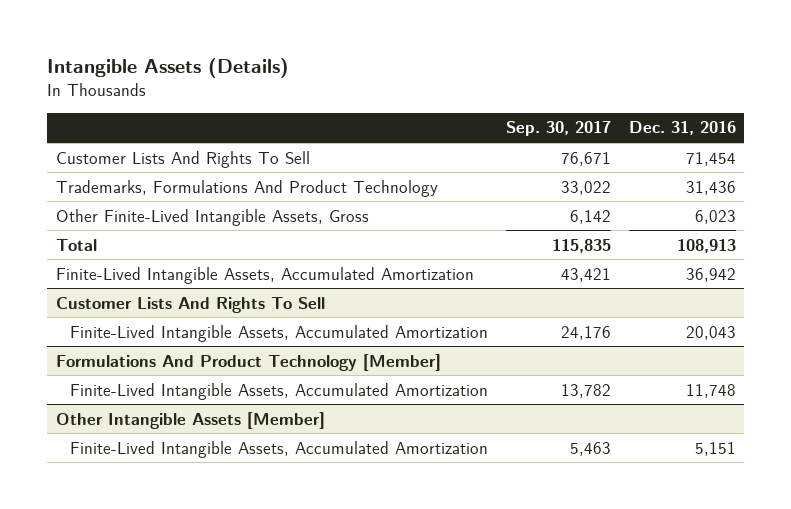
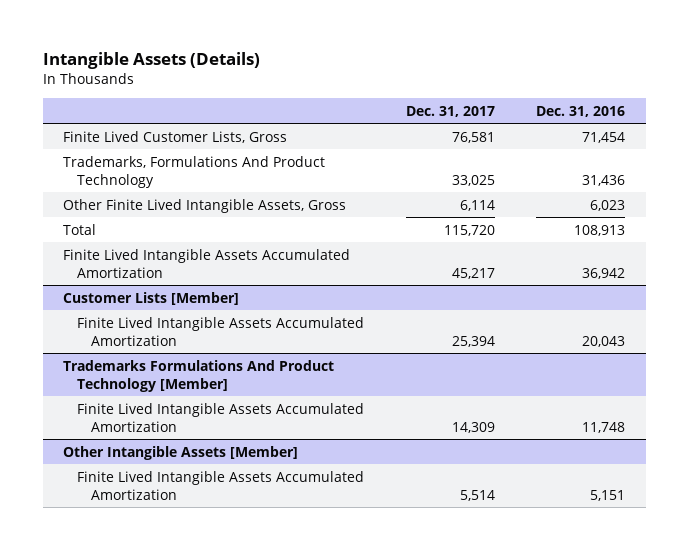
- | Sep. 30, 2017 | Dec. 31, 2016
+ | Dec. 31, 2017 | Dec. 31, 2016
- Customer Lists And Rights To Sell | 76,671 | 71,454
+ Finite Lived Customer Lists, Gross | 76,581 | 71,454
- Other Finite-Lived Intangible Assets, Gross | 6,142 | 6,023
+ Other Finite Lived Intangible Assets, Gross | 6,114 | 6,023
- Finite-Lived Intangible Assets, Accumulated Amortization | 43,421 | 36,942
- Customer Lists And Rights To Sell
- Finite-Lived Intangible Assets, Accumulated Amortization | 24,176 | 20,043
- Formulations And Product Technology [Member]
- Finite-Lived Intangible Assets, Accumulated Amortization | 13,782 | 11,748
+ Finite Lived Intangible Assets Accumulated Amortization | 45,217 | 36,942
+ Customer Lists [Member]
+ Finite Lived Intangible Assets Accumulated Amortization | 25,394 | 20,043
+ Trademarks Formulations And Product Technology [Member]
+ Finite Lived Intangible Assets Accumulated Amortization | 14,309 | 11,748
@ Other Intangible Assets [Member]
- Finite-Lived Intangible Assets, Accumulated Amortization | 5,463 | 5,151
+ Finite Lived Intangible Assets Accumulated Amortization | 5,514 | 5,151

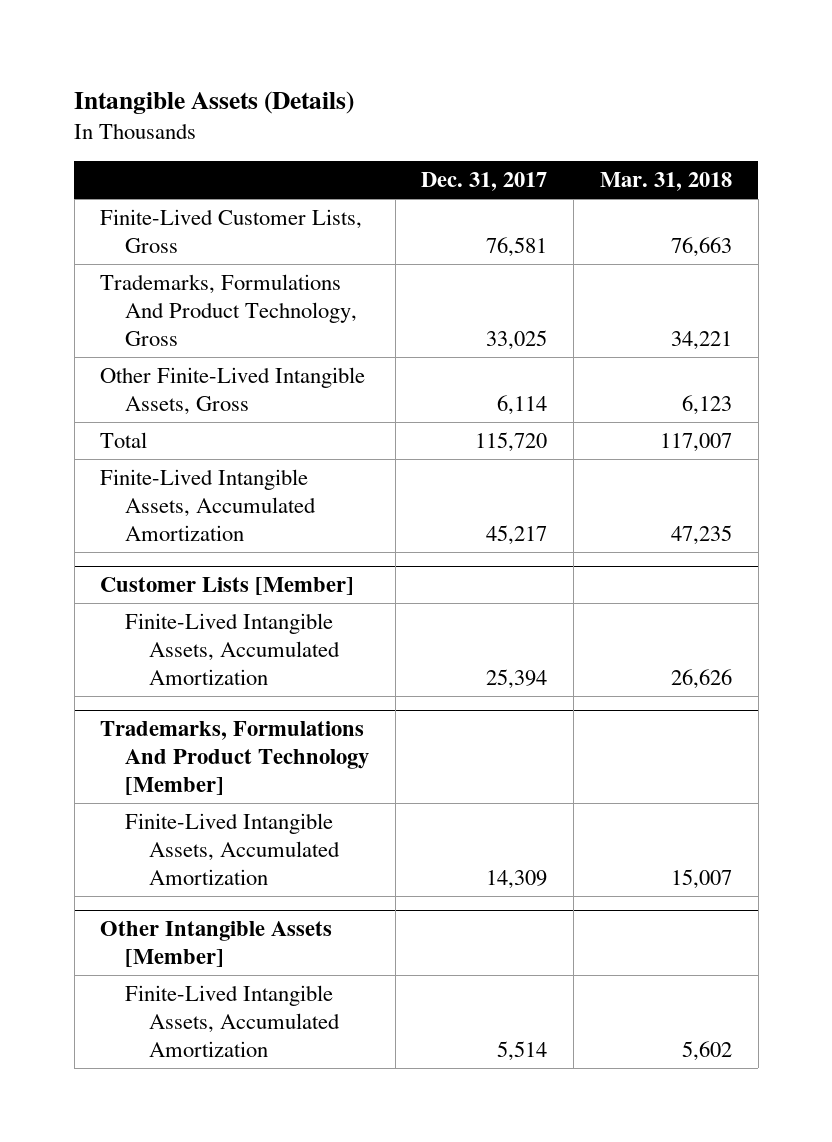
- | Dec. 31, 2017 | Dec. 31, 2016
+ | Dec. 31, 2017 | Mar. 31, 2018
- Finite Lived Customer Lists, Gross | 76,581 | 71,454
- Trademarks, Formulations And Product Technology | 33,025 | 31,436
- Other Finite Lived Intangible Assets, Gross | 6,114 | 6,023
+ Finite-Lived Customer Lists, Gross | 76,581 | 76,663
+ Trademarks, Formulations And Product Technology, Gross | 33,025 | 34,221
+ Other Finite-Lived Intangible Assets, Gross | 6,114 | 6,123
- Finite Lived Intangible Assets Accumulated Amortization | 45,217 | 36,942
+ Finite-Lived Intangible Assets, Accumulated Amortization | 45,217 | 47,235
@ Customer Lists [Member]
- Finite Lived Intangible Assets Accumulated Amortization | 25,394 | 20,043
- Trademarks Formulations And Product Technology [Member]
- Finite Lived Intangible Assets Accumulated Amortization | 14,309 | 11,748
@ Customer Lists [Member]
+ Finite-Lived Intangible Assets, Accumulated Amortization | 25,394 | 26,626
+ Trademarks, Formulations And Product Technology [Member]
+ Finite-Lived Intangible Assets, Accumulated Amortization | 14,309 | 15,007
@ Other Intangible Assets [Member]
- Finite Lived Intangible Assets Accumulated Amortization | 5,514 | 5,151
+ Finite-Lived Intangible Assets, Accumulated Amortization | 5,514 | 5,602

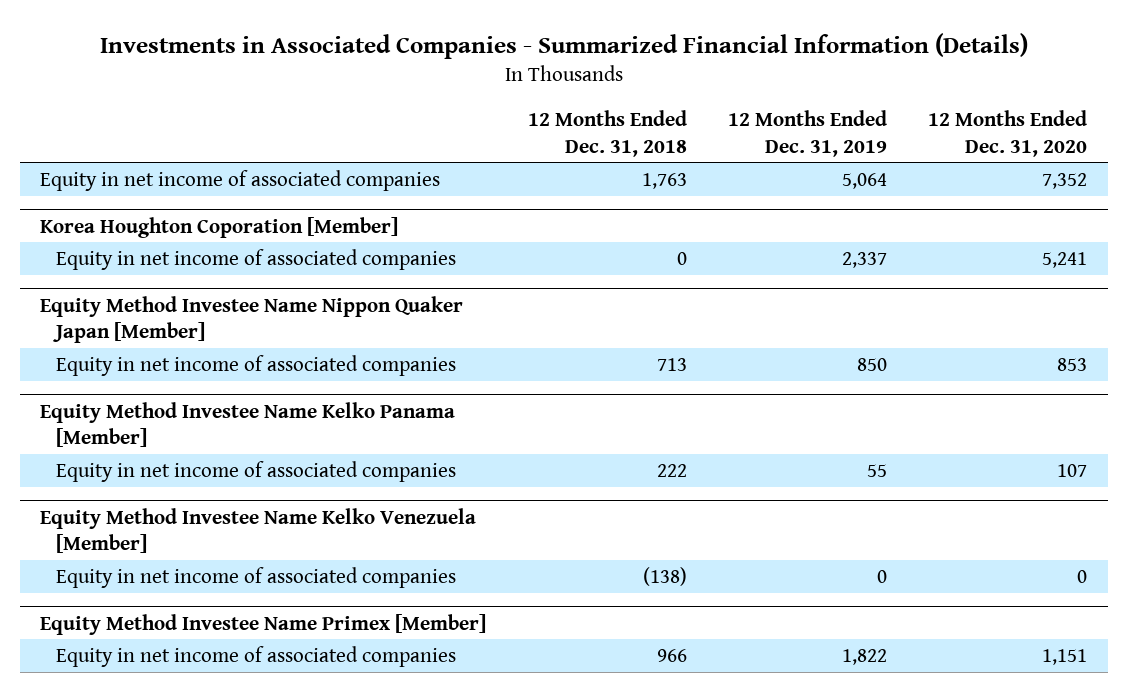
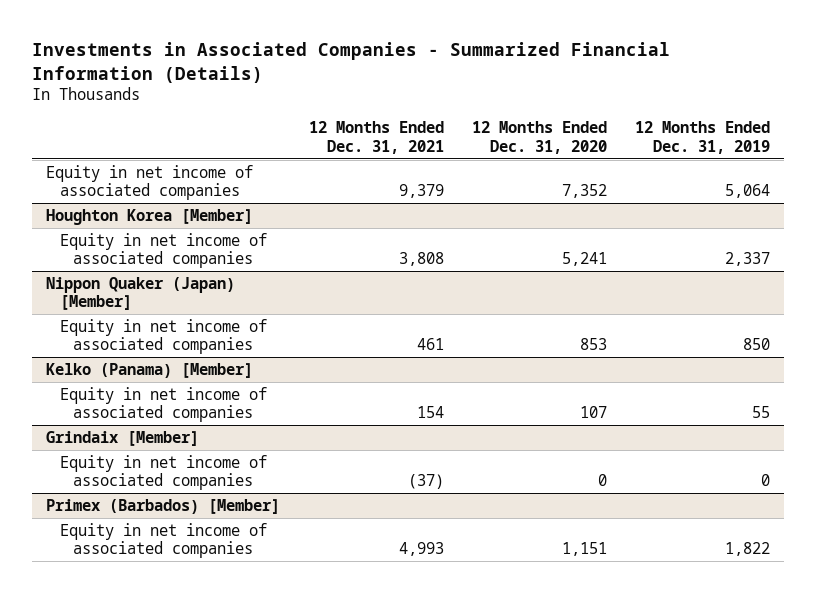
- | 12 Months Ended Dec. 31, 2018 | 12 Months Ended Dec. 31, 2019 | 12 Months Ended Dec. 31, 2020
+ | 12 Months Ended Dec. 31, 2021 | 12 Months Ended Dec. 31, 2020 | 12 Months Ended Dec. 31, 2019
- Korea Houghton Coporation [Member]
+ Houghton Korea [Member]
- Equity Method Investee Name Nippon Quaker Japan [Member]
+ Nippon Quaker (Japan) [Member]
- Equity Method Investee Name Kelko Panama [Member]
+ Kelko (Panama) [Member]
- Equity Method Investee Name Kelko Venezuela [Member]
+ Grindaix [Member]
- Equity Method Investee Name Primex [Member]
+ Primex (Barbados) [Member]

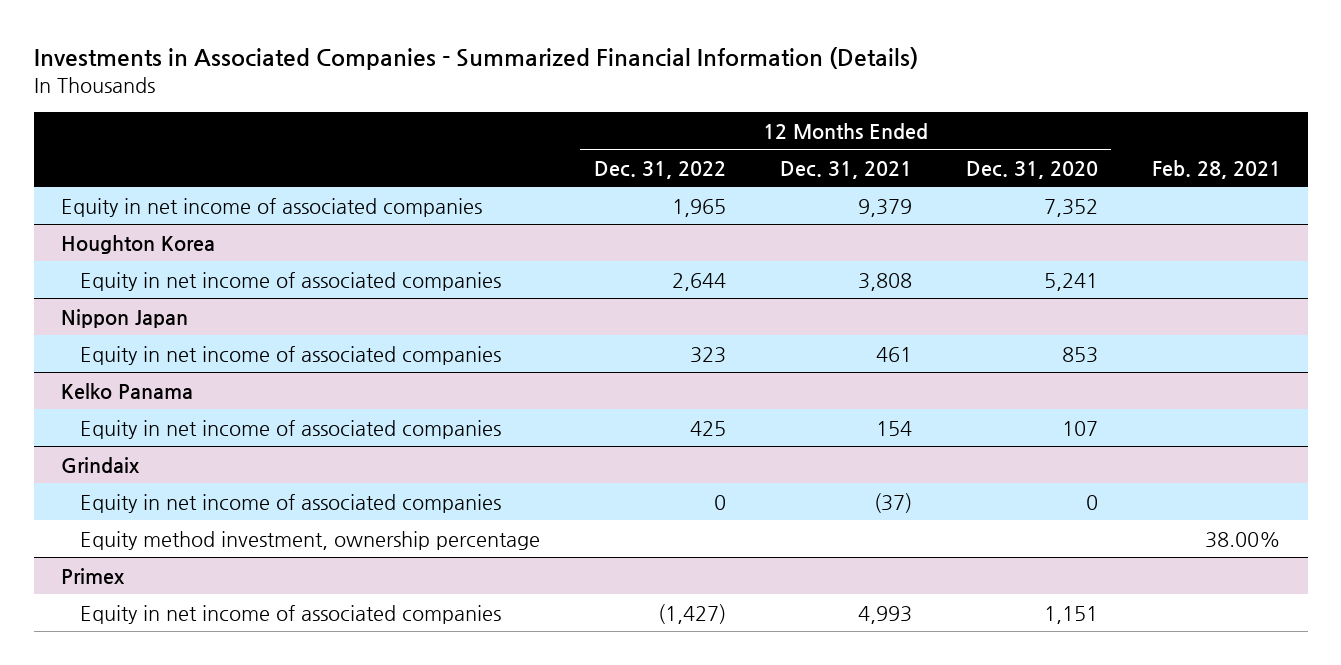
- | 12 Months Ended Dec. 31, 2021 | 12 Months Ended Dec. 31, 2020 | 12 Months Ended Dec. 31, 2019
+ | 12 Months Ended Dec. 31, 2022 | 12 Months Ended Dec. 31, 2021 | 12 Months Ended Dec. 31, 2020 | Feb. 28, 2021
- Houghton Korea [Member]
+ Houghton Korea
- Nippon Quaker (Japan) [Member]
+ Nippon Japan
- Kelko (Panama) [Member]
+ Kelko Panama
- Grindaix [Member]
+ Grindaix
- Primex (Barbados) [Member]
+ Equity method investment, ownership percentage | | | | 38.00%
+ Primex

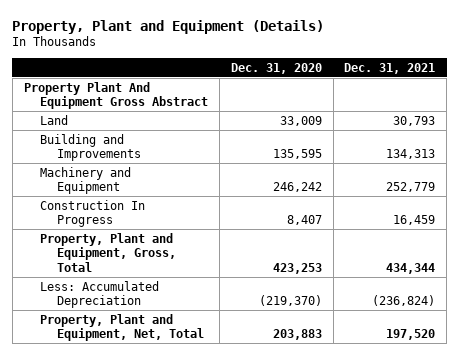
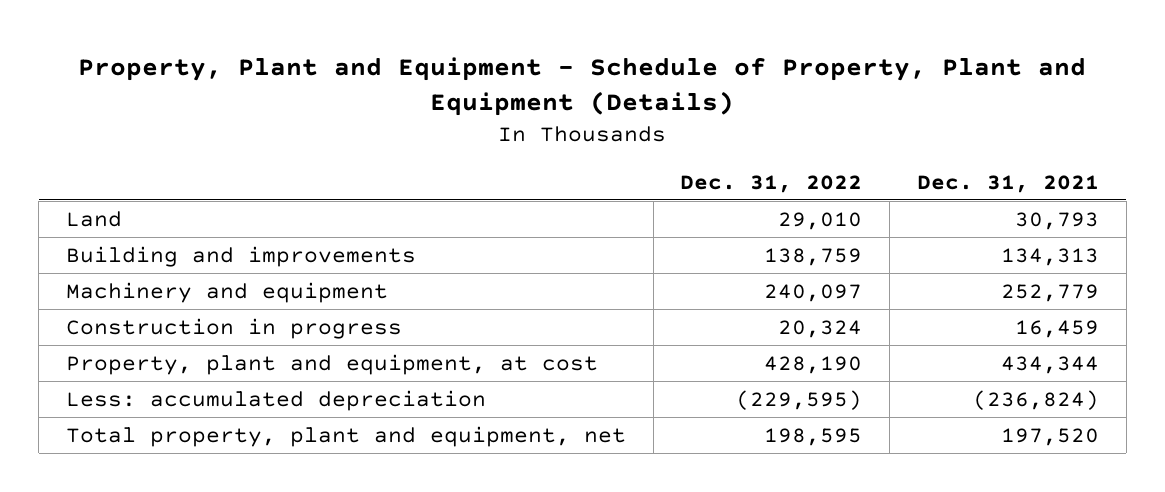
- Property, Plant and Equipment (Details)
+ Property, Plant and Equipment - Schedule of Property, Plant and Equipment (Details)
- | Dec. 31, 2020 | Dec. 31, 2021
+ | Dec. 31, 2022 | Dec. 31, 2021
- Property Plant And Equipment Gross Abstract
- Building and Improvements | 135,595 | 134,313
- Machinery and Equipment | 246,242 | 252,779
- Construction In Progress | 8,407 | 16,459
- Property, Plant and Equipment, Gross, Total | 423,253 | 434,344
- Less: Accumulated Depreciation | (219,370) | (236,824)
- Property, Plant and Equipment, Net, Total | 203,883 | 197,520
+ Building and improvements | 138,759 | 134,313
+ Machinery and equipment | 240,097 | 252,779
+ Construction in progress | 20,324 | 16,459
+ Property, plant and equipment, at cost | 428,190 | 434,344
+ Less: accumulated depreciation | (229,595) | (236,824)
+ Total property, plant and equipment, net | 198,595 | 197,520

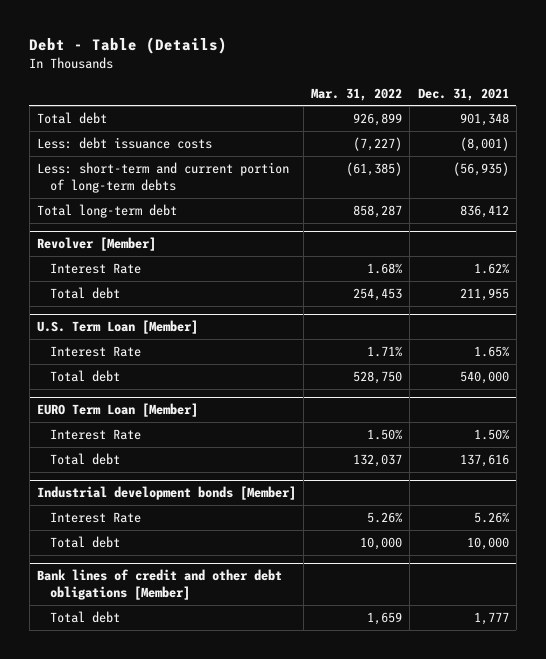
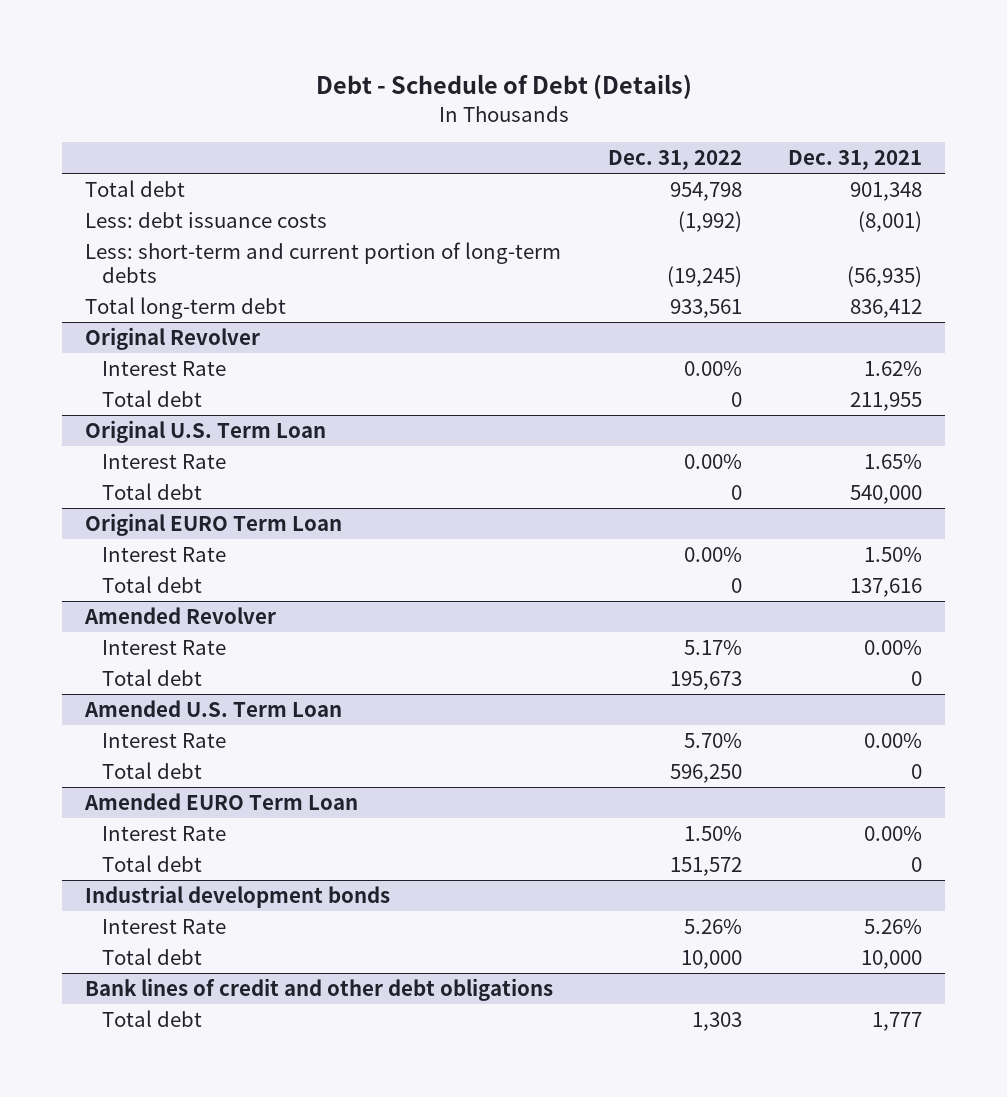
- Debt - Table (Details)
+ Debt - Schedule of Debt (Details)
- | Mar. 31, 2022 | Dec. 31, 2021
+ | Dec. 31, 2022 | Dec. 31, 2021
- Revolver [Member]
+ Original Revolver
- U.S. Term Loan [Member]
+ Original U.S. Term Loan
- EURO Term Loan [Member]
+ Original EURO Term Loan
- Industrial development bonds [Member]
+ Amended Revolver
+ Interest Rate | 5.17% | 0.00%
+ Total debt | 195,673 | 0
+ Amended U.S. Term Loan
+ Interest Rate | 5.70% | 0.00%
+ Total debt | 596,250 | 0
+ Amended EURO Term Loan
+ Interest Rate | 1.50% | 0.00%
+ Total debt | 151,572 | 0
+ Industrial development bonds
- Bank lines of credit and other debt obligations [Member]
+ Bank lines of credit and other debt obligations

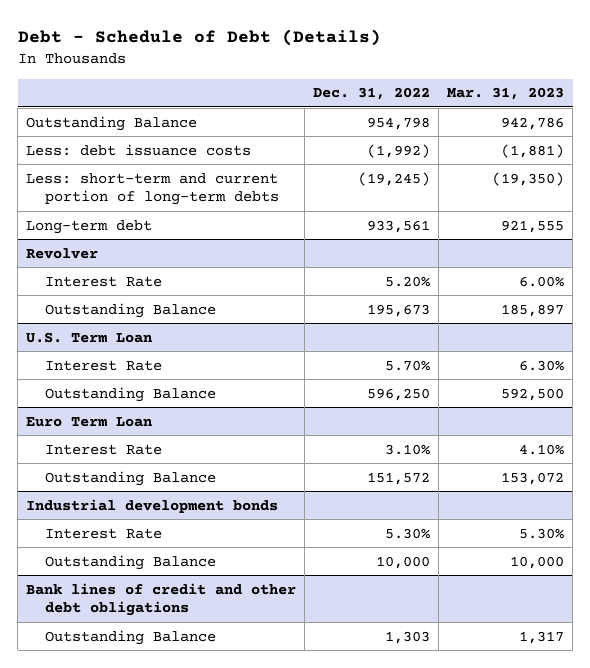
- | Dec. 31, 2022 | Dec. 31, 2021
+ | Dec. 31, 2022 | Mar. 31, 2023
- Total debt | 954,798 | 901,348
+ Outstanding Balance | 954,798 | 942,786
- Total long-term debt | 933,561 | 836,412
- Original Revolver
- Interest Rate | 0.00% | 1.62%
- Total debt | 0 | 211,955
- Original U.S. Term Loan
- Interest Rate | 0.00% | 1.65%
- Total debt | 0 | 540,000
- Original EURO Term Loan
- Interest Rate | 0.00% | 1.50%
- Total debt | 0 | 137,616
- Amended Revolver
- Interest Rate | 5.17% | 0.00%
- Total debt | 195,673 | 0
- Amended U.S. Term Loan
+ Long-term debt | 933,561 | 921,555
+ Revolver
+ Interest Rate | 5.20% | 6.00%
+ Outstanding Balance | 195,673 | 185,897
+ U.S. Term Loan
- Total debt | 596,250 | 0
- Amended EURO Term Loan
- Interest Rate | 1.50% | 0.00%
- Total debt | 151,572 | 0
+ Outstanding Balance | 596,250 | 592,500
+ Euro Term Loan
+ Interest Rate | 3.10% | 4.10%
+ Outstanding Balance | 151,572 | 153,072
@ Industrial development bonds
- Interest Rate | 5.26% | 5.26%
- Total debt | 10,000 | 10,000
+ Interest Rate | 5.30% | 5.30%
+ Outstanding Balance | 10,000 | 10,000
@ Bank lines of credit and other debt obligations
- Total debt | 1,303 | 1,777
+ Outstanding Balance | 1,303 | 1,317

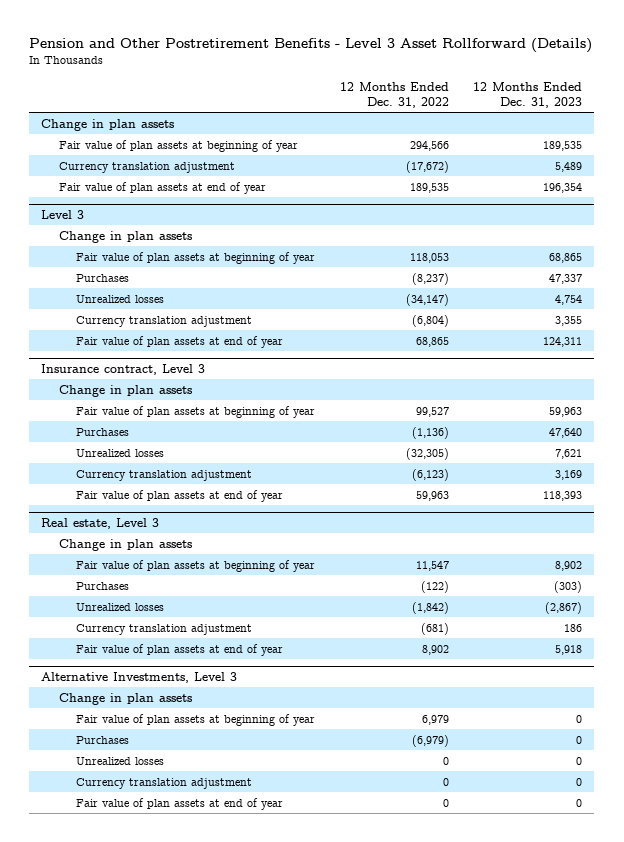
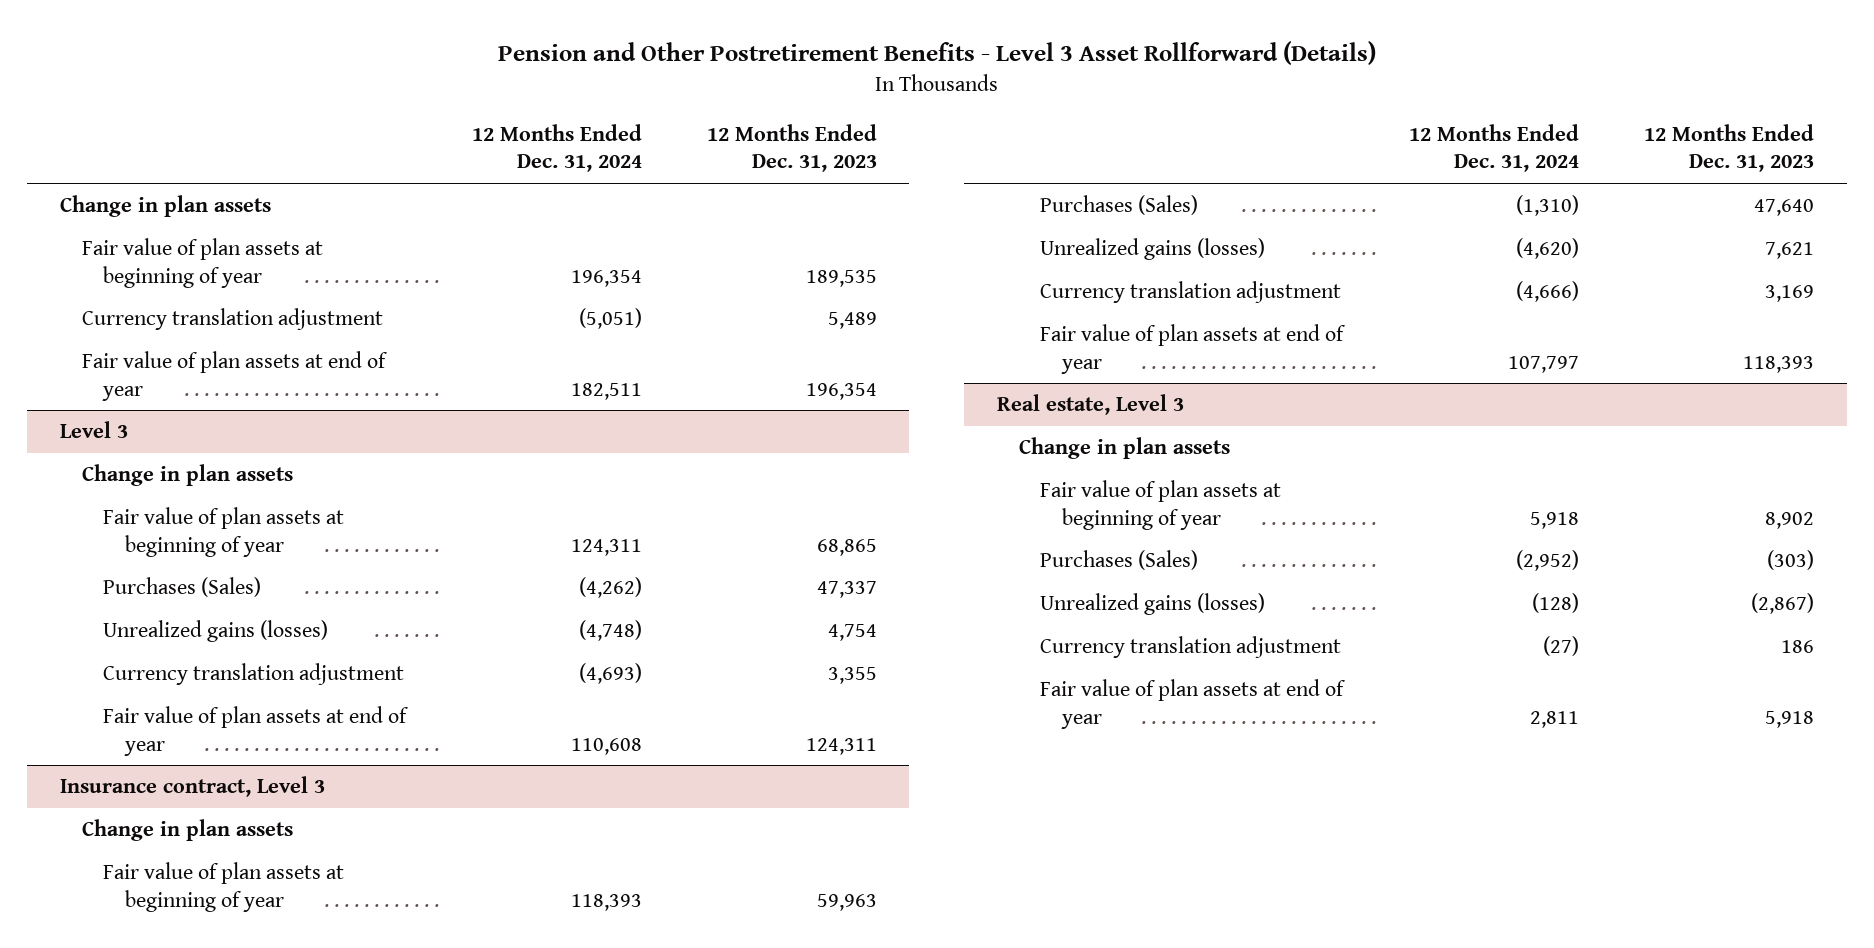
- | 12 Months Ended Dec. 31, 2022 | 12 Months Ended Dec. 31, 2023
+ | 12 Months Ended Dec. 31, 2024 | 12 Months Ended Dec. 31, 2023
@ Level 3
- Purchases | (8,237) | 47,337
- Unrealized losses | (34,147) | 4,754
+ Purchases (Sales) | (4,262) | 47,337
+ Unrealized gains (losses) | (4,748) | 4,754
@ Insurance contract, Level 3
- Purchases | (1,136) | 47,640
- Unrealized losses | (32,305) | 7,621
+ Purchases (Sales) | (1,310) | 47,640
+ Unrealized gains (losses) | (4,620) | 7,621
@ Real estate, Level 3
- Purchases | (122) | (303)
- Unrealized losses | (1,842) | (2,867)
+ Purchases (Sales) | (2,952) | (303)
+ Unrealized gains (losses) | (128) | (2,867)
- Alternative Investments, Level 3
- Change in plan assets
- Fair value of plan assets at beginning of year | 6,979 | 0
- Purchases | (6,979) | 0
- Unrealized losses | 0 | 0
- Currency translation adjustment | 0 | 0
- Fair value of plan assets at end of year | 0 | 0

